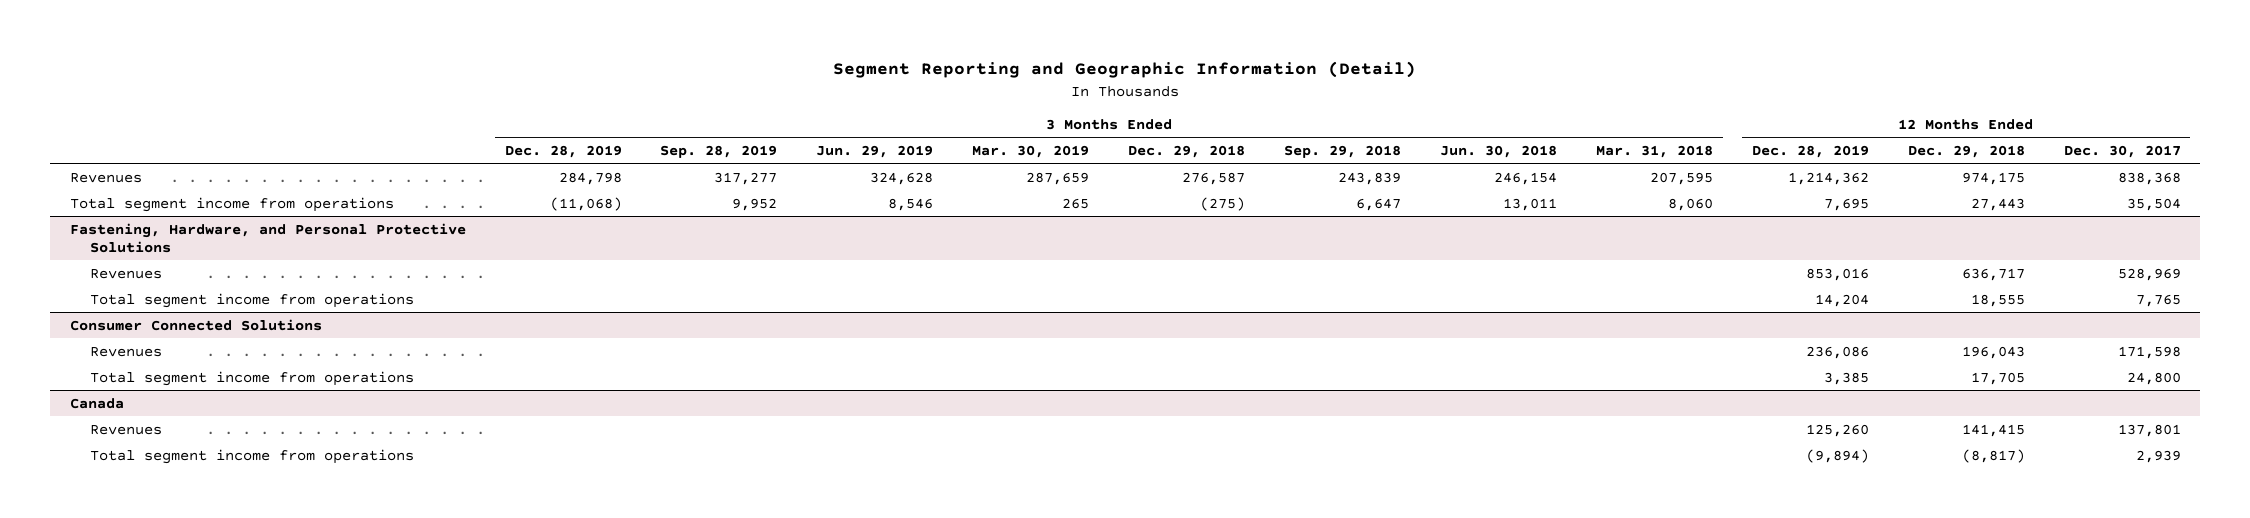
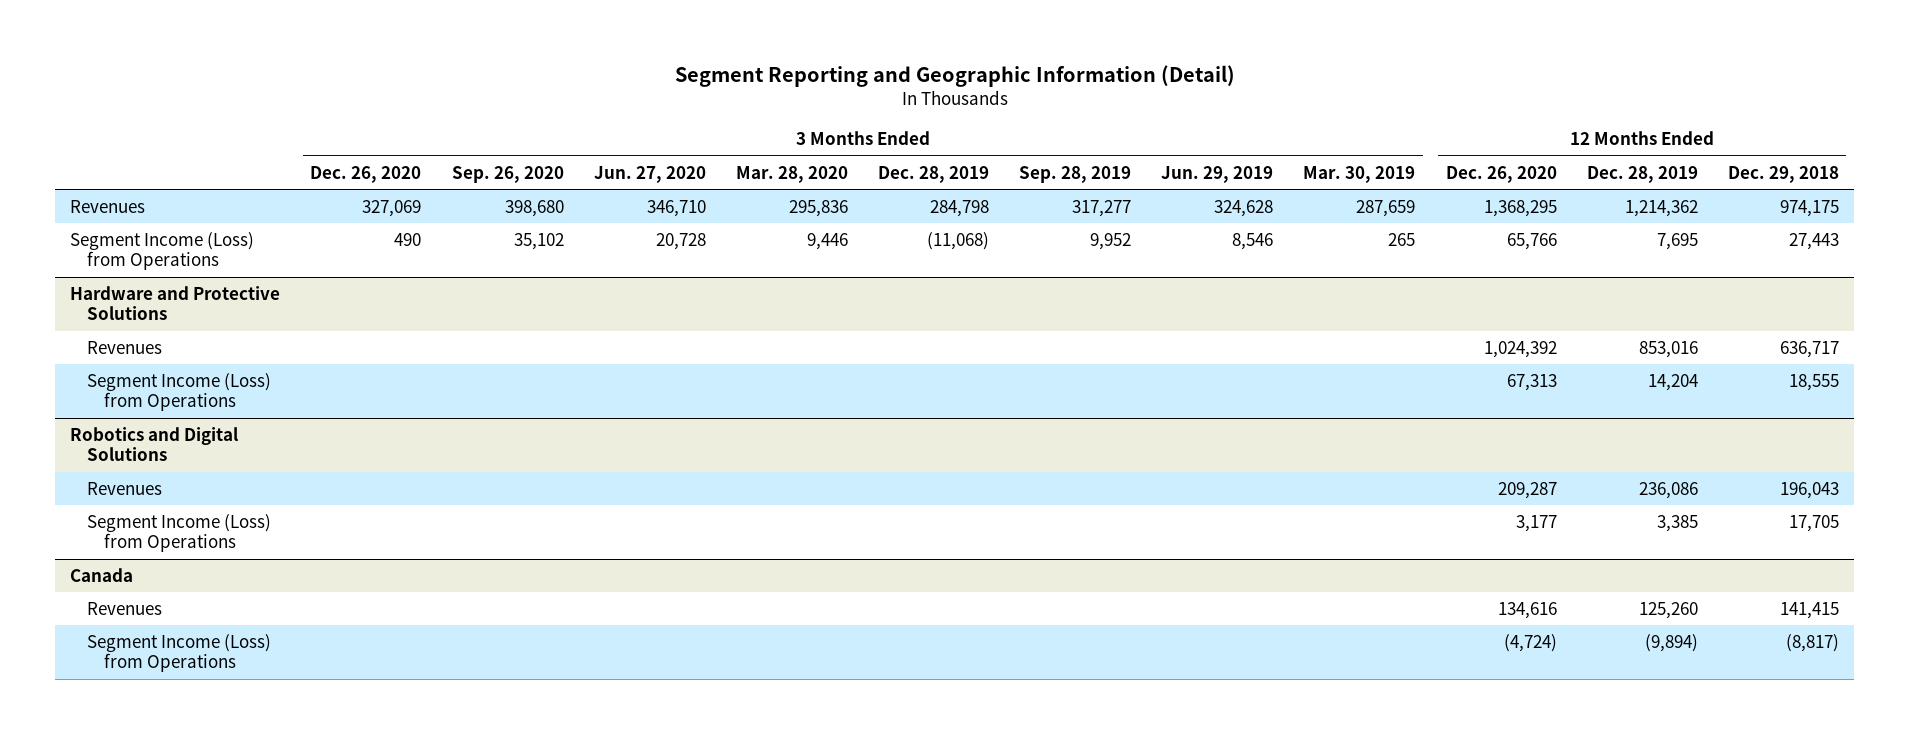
- | 3 Months Ended Dec. 28, 2019 | 3 Months Ended Sep. 28, 2019 | 3 Months Ended Jun. 29, 2019 | 3 Months Ended Mar. 30, 2019 | 3 Months Ended Dec. 29, 2018 | 3 Months Ended Sep. 29, 2018 | 3 Months Ended Jun. 30, 2018 | 3 Months Ended Mar. 31, 2018 | 12 Months Ended Dec. 28, 2019 | 12 Months Ended Dec. 29, 2018 | 12 Months Ended Dec. 30, 2017
+ | 3 Months Ended Dec. 26, 2020 | 3 Months Ended Sep. 26, 2020 | 3 Months Ended Jun. 27, 2020 | 3 Months Ended Mar. 28, 2020 | 3 Months Ended Dec. 28, 2019 | 3 Months Ended Sep. 28, 2019 | 3 Months Ended Jun. 29, 2019 | 3 Months Ended Mar. 30, 2019 | 12 Months Ended Dec. 26, 2020 | 12 Months Ended Dec. 28, 2019 | 12 Months Ended Dec. 29, 2018
- Total segment income from operations | (11,068) | 9,952 | 8,546 | 265 | (275) | 6,647 | 13,011 | 8,060 | 7,695 | 27,443 | 35,504
- Fastening, Hardware, and Personal Protective Solutions
+ Segment Income (Loss) from Operations | 490 | 35,102 | 20,728 | 9,446 | (11,068) | 9,952 | 8,546 | 265 | 65,766 | 7,695 | 27,443
+ Hardware and Protective Solutions
- Total segment income from operations | | | | | | | | | 14,204 | 18,555 | 7,765
- Consumer Connected Solutions
+ Segment Income (Loss) from Operations | | | | | | | | | 67,313 | 14,204 | 18,555
+ Robotics and Digital Solutions
- Total segment income from operations | | | | | | | | | 3,385 | 17,705 | 24,800
+ Segment Income (Loss) from Operations | | | | | | | | | 3,177 | 3,385 | 17,705
@ Canada
- Total segment income from operations | | | | | | | | | (9,894) | (8,817) | 2,939
+ Segment Income (Loss) from Operations | | | | | | | | | (4,724) | (9,894) | (8,817)

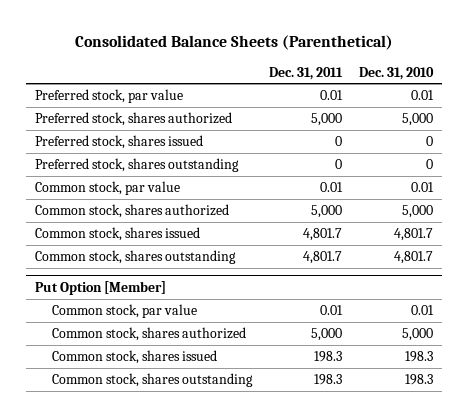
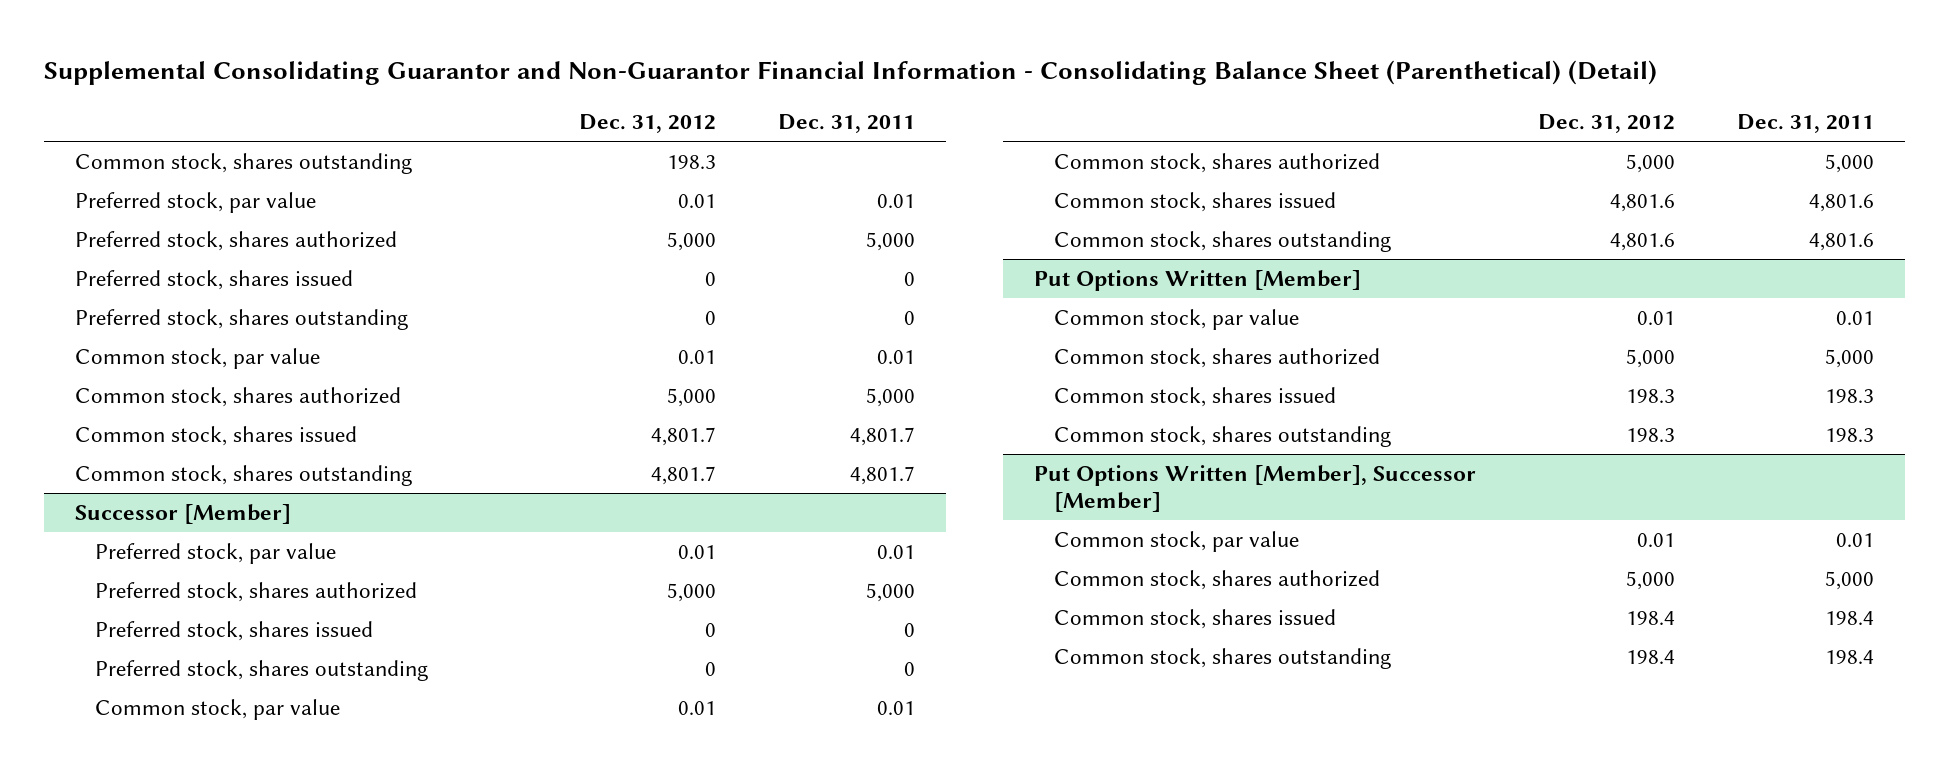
- Consolidated Balance Sheets (Parenthetical)
+ Supplemental Consolidating Guarantor and Non-Guarantor Financial Information - Consolidating Balance Sheet (Parenthetical) (Detail)
- | Dec. 31, 2011 | Dec. 31, 2010
+ | Dec. 31, 2012 | Dec. 31, 2011
+ Common stock, shares outstanding | 198.3 |
- Put Option [Member]
+ Successor [Member]
+ Preferred stock, par value | 0.01 | 0.01
+ Preferred stock, shares authorized | 5,000 | 5,000
+ Preferred stock, shares issued | 0 | 0
+ Preferred stock, shares outstanding | 0 | 0
+ Common stock, shares issued | 4,801.6 | 4,801.6
+ Common stock, shares outstanding | 4,801.6 | 4,801.6
+ Put Options Written [Member]
+ Common stock, par value | 0.01 | 0.01
+ Common stock, shares authorized | 5,000 | 5,000
+ Put Options Written [Member], Successor [Member]
+ Common stock, par value | 0.01 | 0.01
+ Common stock, shares authorized | 5,000 | 5,000
+ Common stock, shares issued | 198.4 | 198.4
+ Common stock, shares outstanding | 198.4 | 198.4

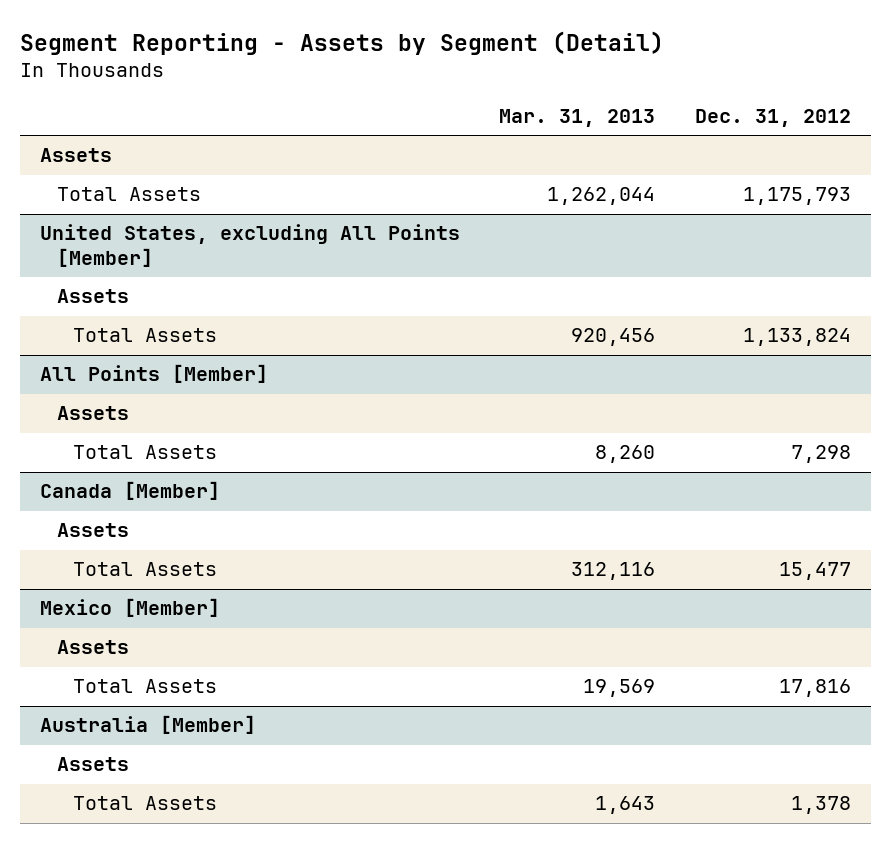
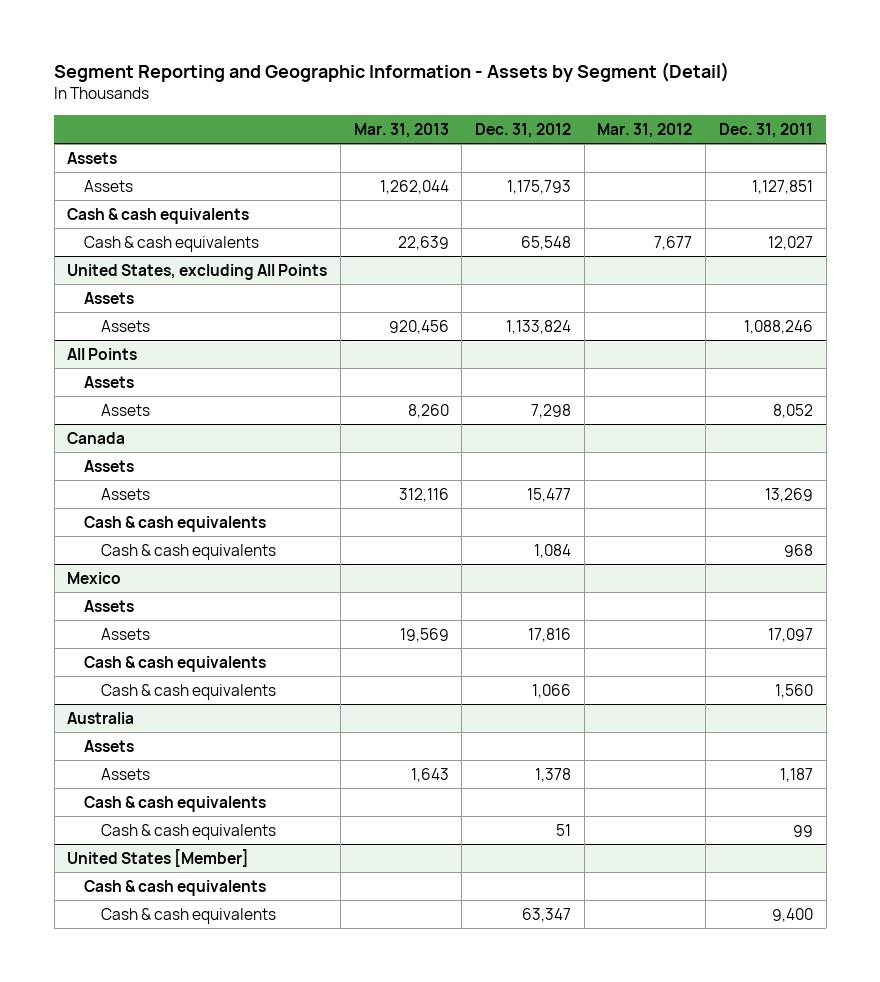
- Segment Reporting - Assets by Segment (Detail)
+ Segment Reporting and Geographic Information - Assets by Segment (Detail)
- | Mar. 31, 2013 | Dec. 31, 2012
+ | Mar. 31, 2013 | Dec. 31, 2012 | Mar. 31, 2012 | Dec. 31, 2011
- Total Assets | 1,262,044 | 1,175,793
- United States, excluding All Points [Member]
+ Assets | 1,262,044 | 1,175,793 | | 1,127,851
+ Cash & cash equivalents
+ Cash & cash equivalents | 22,639 | 65,548 | 7,677 | 12,027
+ United States, excluding All Points
- Total Assets | 920,456 | 1,133,824
- All Points [Member]
+ Assets | 920,456 | 1,133,824 | | 1,088,246
+ All Points
- Total Assets | 8,260 | 7,298
- Canada [Member]
+ Assets | 8,260 | 7,298 | | 8,052
+ Canada
- Total Assets | 312,116 | 15,477
- Mexico [Member]
+ Assets | 312,116 | 15,477 | | 13,269
+ Cash & cash equivalents
+ Cash & cash equivalents | | 1,084 | | 968
+ Mexico
- Total Assets | 19,569 | 17,816
- Australia [Member]
+ Assets | 19,569 | 17,816 | | 17,097
+ Cash & cash equivalents
+ Cash & cash equivalents | | 1,066 | | 1,560
+ Australia
- Total Assets | 1,643 | 1,378
+ Assets | 1,643 | 1,378 | | 1,187
+ Cash & cash equivalents
+ Cash & cash equivalents | | 51 | | 99
+ United States [Member]
+ Cash & cash equivalents
+ Cash & cash equivalents | | 63,347 | | 9,400

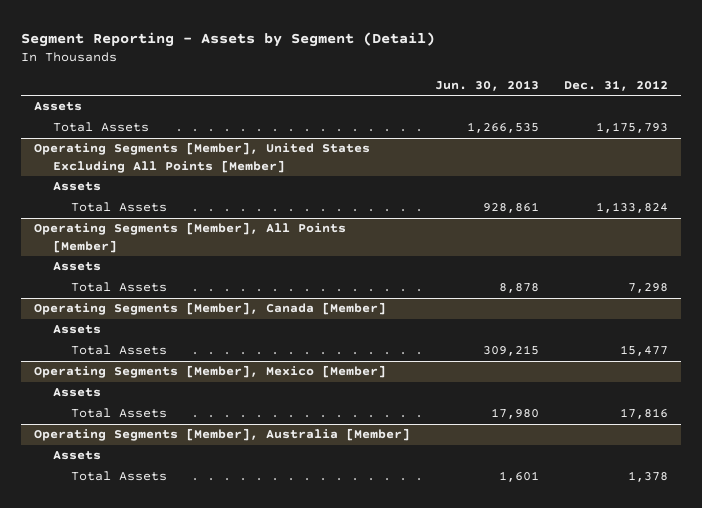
- Segment Reporting and Geographic Information - Assets by Segment (Detail)
+ Segment Reporting - Assets by Segment (Detail)
- | Mar. 31, 2013 | Dec. 31, 2012 | Mar. 31, 2012 | Dec. 31, 2011
+ | Jun. 30, 2013 | Dec. 31, 2012
- Assets | 1,262,044 | 1,175,793 | | 1,127,851
- Cash & cash equivalents
- Cash & cash equivalents | 22,639 | 65,548 | 7,677 | 12,027
- United States, excluding All Points
+ Total Assets | 1,266,535 | 1,175,793
+ Operating Segments [Member], United States Excluding All Points [Member]
- Assets | 920,456 | 1,133,824 | | 1,088,246
- All Points
+ Total Assets | 928,861 | 1,133,824
+ Operating Segments [Member], All Points [Member]
- Assets | 8,260 | 7,298 | | 8,052
- Canada
+ Total Assets | 8,878 | 7,298
+ Operating Segments [Member], Canada [Member]
- Assets | 312,116 | 15,477 | | 13,269
- Cash & cash equivalents
- Cash & cash equivalents | | 1,084 | | 968
- Mexico
+ Total Assets | 309,215 | 15,477
+ Operating Segments [Member], Mexico [Member]
- Assets | 19,569 | 17,816 | | 17,097
- Cash & cash equivalents
- Cash & cash equivalents | | 1,066 | | 1,560
- Australia
+ Total Assets | 17,980 | 17,816
+ Operating Segments [Member], Australia [Member]
- Assets | 1,643 | 1,378 | | 1,187
- Cash & cash equivalents
- Cash & cash equivalents | | 51 | | 99
- United States [Member]
- Cash & cash equivalents
- Cash & cash equivalents | | 63,347 | | 9,400
+ Total Assets | 1,601 | 1,378

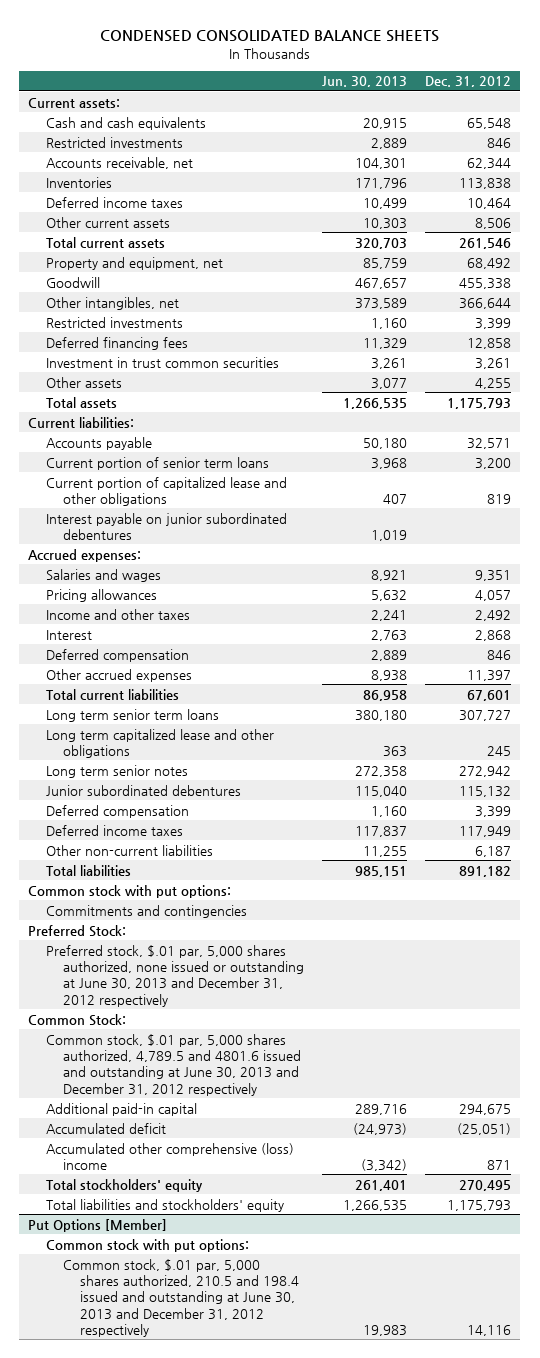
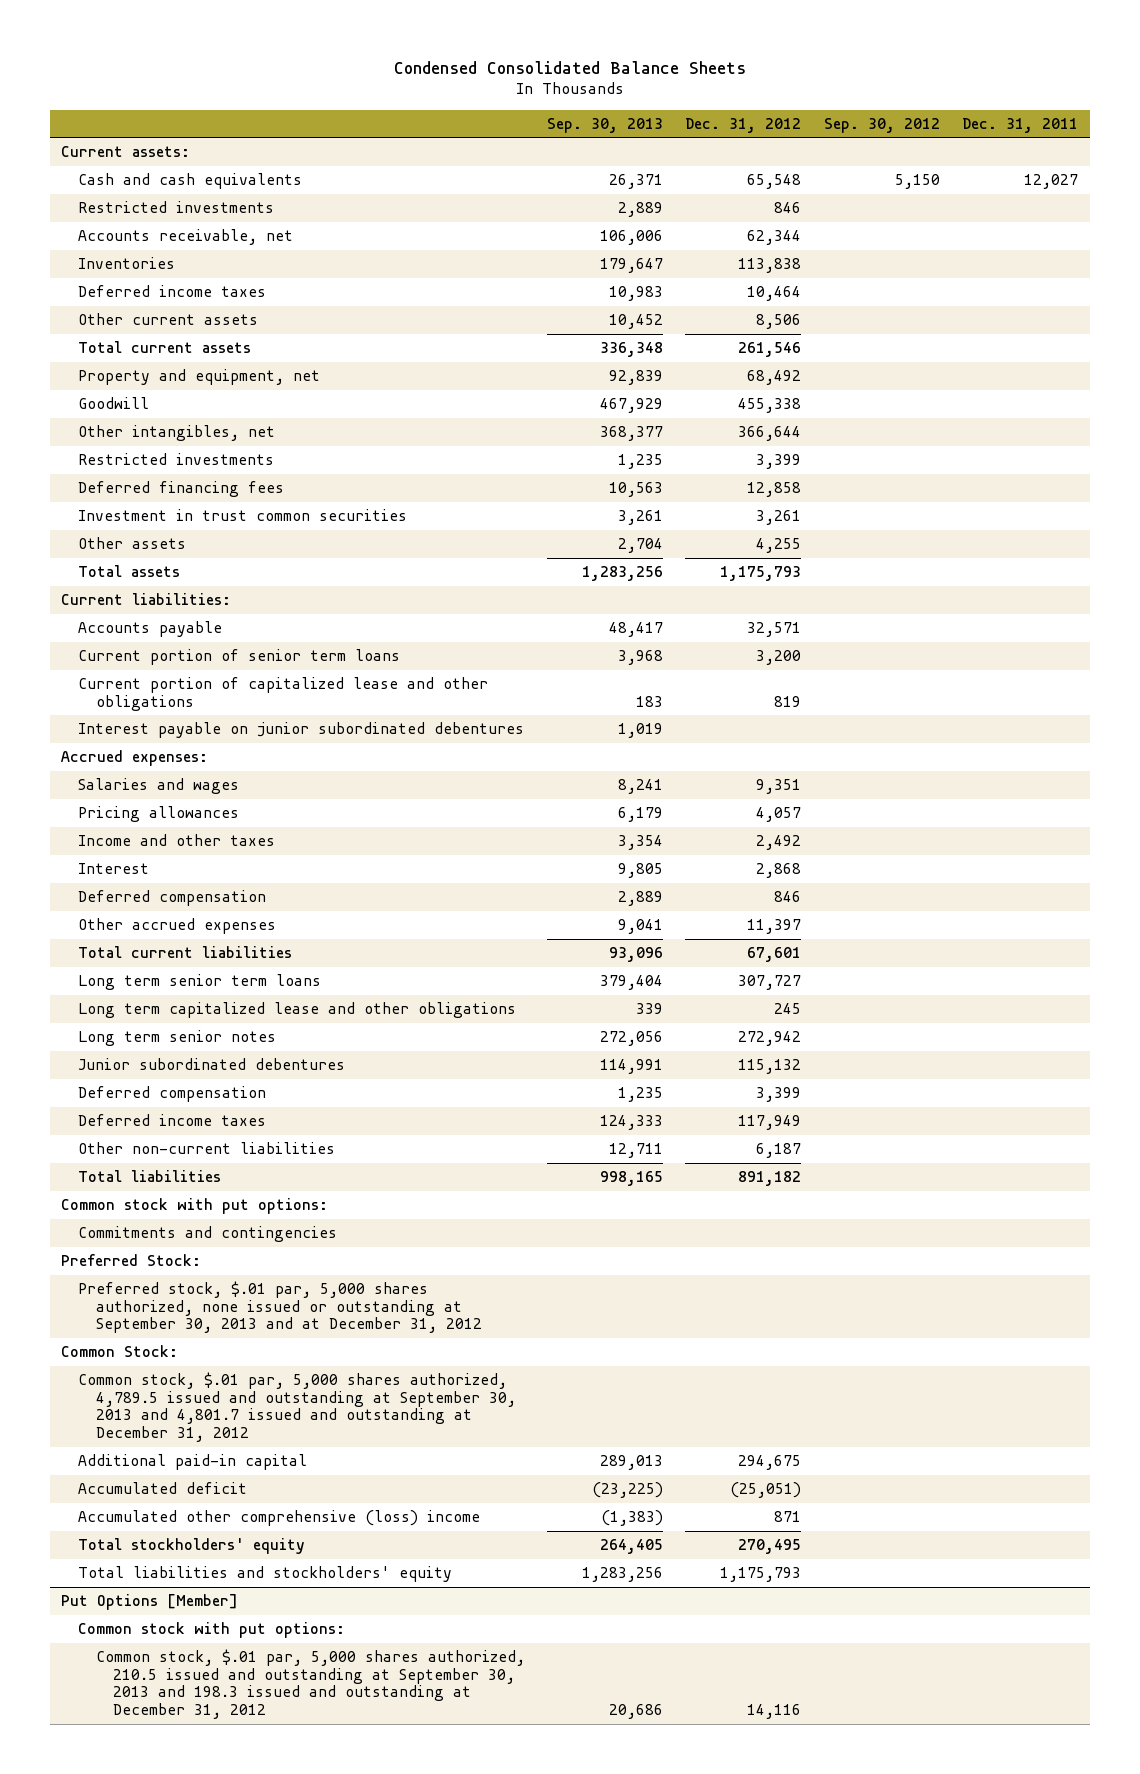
- CONDENSED CONSOLIDATED BALANCE SHEETS
+ Condensed Consolidated Balance Sheets
- | Jun. 30, 2013 | Dec. 31, 2012
+ | Sep. 30, 2013 | Dec. 31, 2012 | Sep. 30, 2012 | Dec. 31, 2011
- Preferred stock, $.01 par, 5,000 shares authorized, none issued or outstanding at June 30, 2013 and December 31, 2012 respectively
+ Preferred stock, $.01 par, 5,000 shares authorized, none issued or outstanding at September 30, 2013 and at December 31, 2012
- Common stock, $.01 par, 5,000 shares authorized, 4,789.5 and 4801.6 issued and outstanding at June 30, 2013 and December 31, 2012 respectively
+ Common stock, $.01 par, 5,000 shares authorized, 4,789.5 issued and outstanding at September 30, 2013 and 4,801.7 issued and outstanding at December 31, 2012
@ Put Options [Member]
- Common stock, $.01 par, 5,000 shares authorized, 210.5 and 198.4 issued and outstanding at June 30, 2013 and December 31, 2012 respectively | 19,983 | 14,116
+ Common stock, $.01 par, 5,000 shares authorized, 210.5 issued and outstanding at September 30, 2013 and 198.3 issued and outstanding at December 31, 2012 | 20,686 | 14,116 | |

